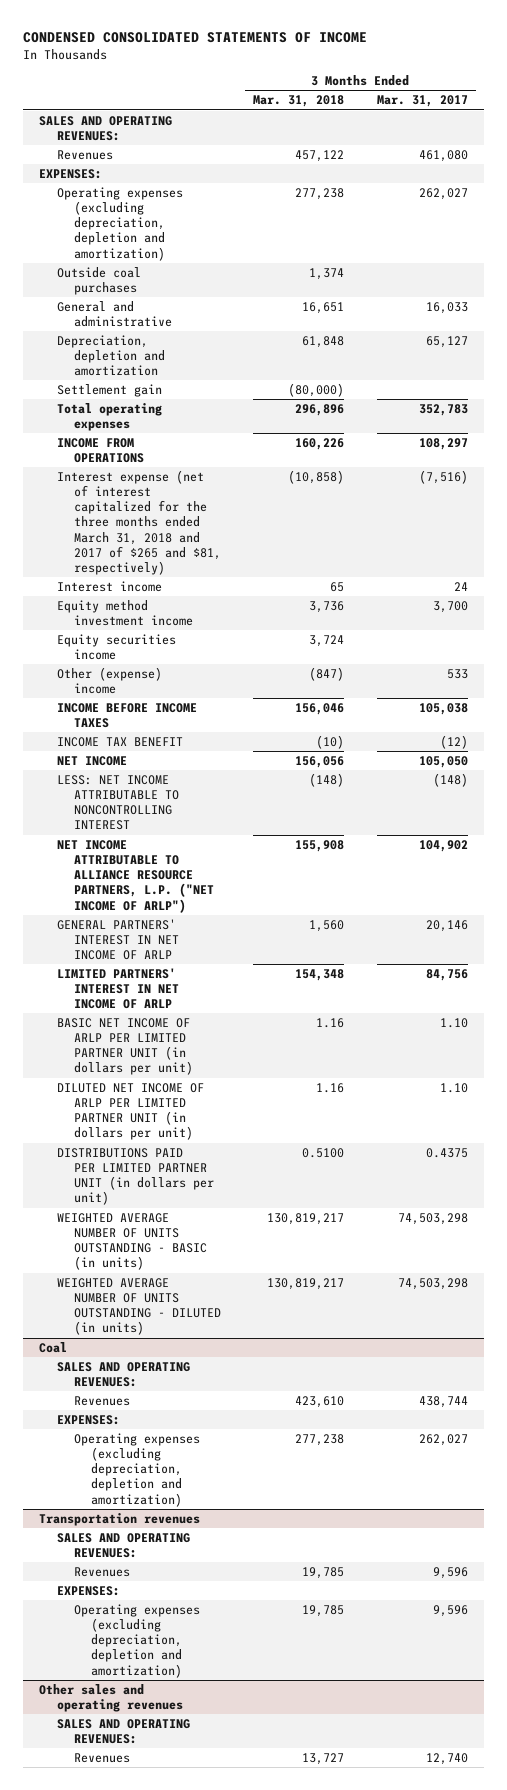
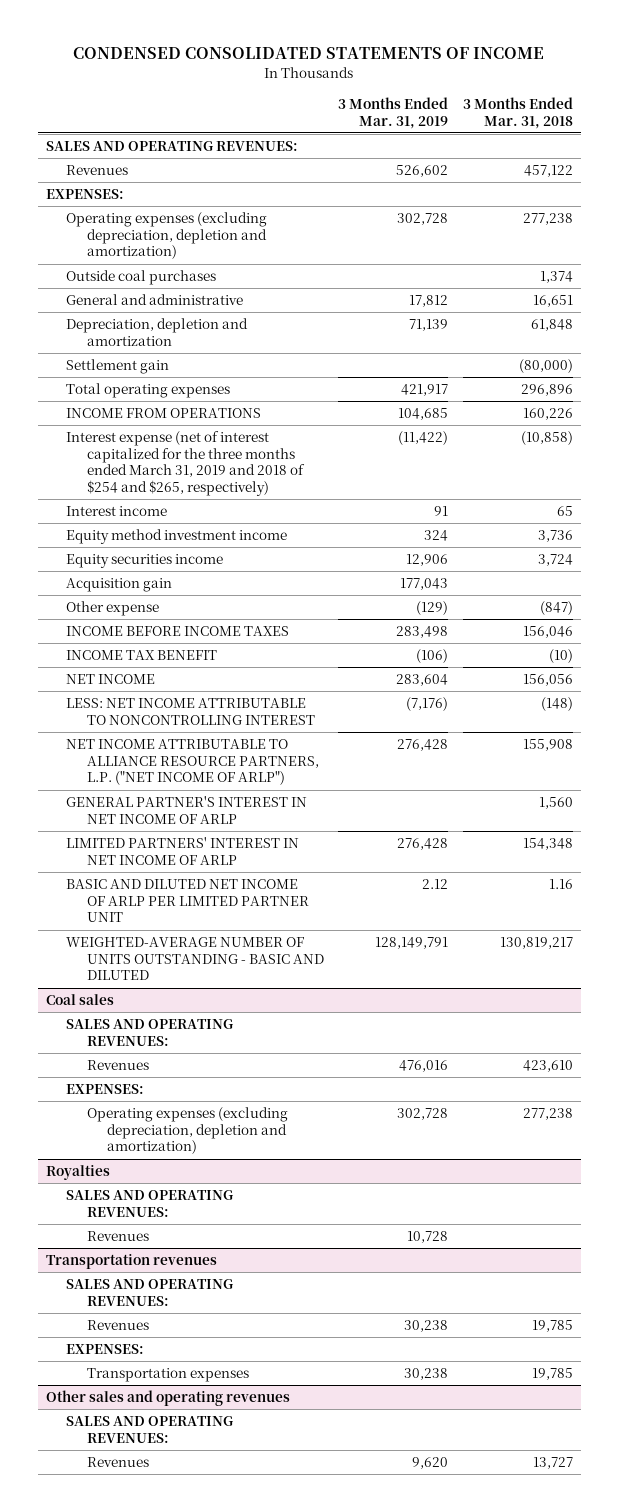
- | 3 Months Ended Mar. 31, 2018 | 3 Months Ended Mar. 31, 2017
+ | 3 Months Ended Mar. 31, 2019 | 3 Months Ended Mar. 31, 2018
- Interest expense (net of interest capitalized for the three months ended March 31, 2018 and 2017 of $265 and $81, respectively) | (10,858) | (7,516)
+ Interest expense (net of interest capitalized for the three months ended March 31, 2019 and 2018 of $254 and $265, respectively) | (11,422) | (10,858)
- Other (expense) income | (847) | 533
+ Acquisition gain | 177,043 |
+ Other expense | (129) | (847)
- GENERAL PARTNERS' INTEREST IN NET INCOME OF ARLP | 1,560 | 20,146
+ GENERAL PARTNER'S INTEREST IN NET INCOME OF ARLP | | 1,560
- BASIC NET INCOME OF ARLP PER LIMITED PARTNER UNIT (in dollars per unit) | 1.16 | 1.10
- DILUTED NET INCOME OF ARLP PER LIMITED PARTNER UNIT (in dollars per unit) | 1.16 | 1.10
- DISTRIBUTIONS PAID PER LIMITED PARTNER UNIT (in dollars per unit) | 0.5100 | 0.4375
- WEIGHTED AVERAGE NUMBER OF UNITS OUTSTANDING - BASIC (in units) | 130,819,217 | 74,503,298
- WEIGHTED AVERAGE NUMBER OF UNITS OUTSTANDING - DILUTED (in units) | 130,819,217 | 74,503,298
- Coal
+ BASIC AND DILUTED NET INCOME OF ARLP PER LIMITED PARTNER UNIT | 2.12 | 1.16
+ WEIGHTED-AVERAGE NUMBER OF UNITS OUTSTANDING - BASIC AND DILUTED | 128,149,791 | 130,819,217
+ Coal sales
+ Royalties
+ SALES AND OPERATING REVENUES:
+ Revenues | 10,728 |
@ Transportation revenues
- Operating expenses (excluding depreciation, depletion and amortization) | 19,785 | 9,596
+ Transportation expenses | 30,238 | 19,785

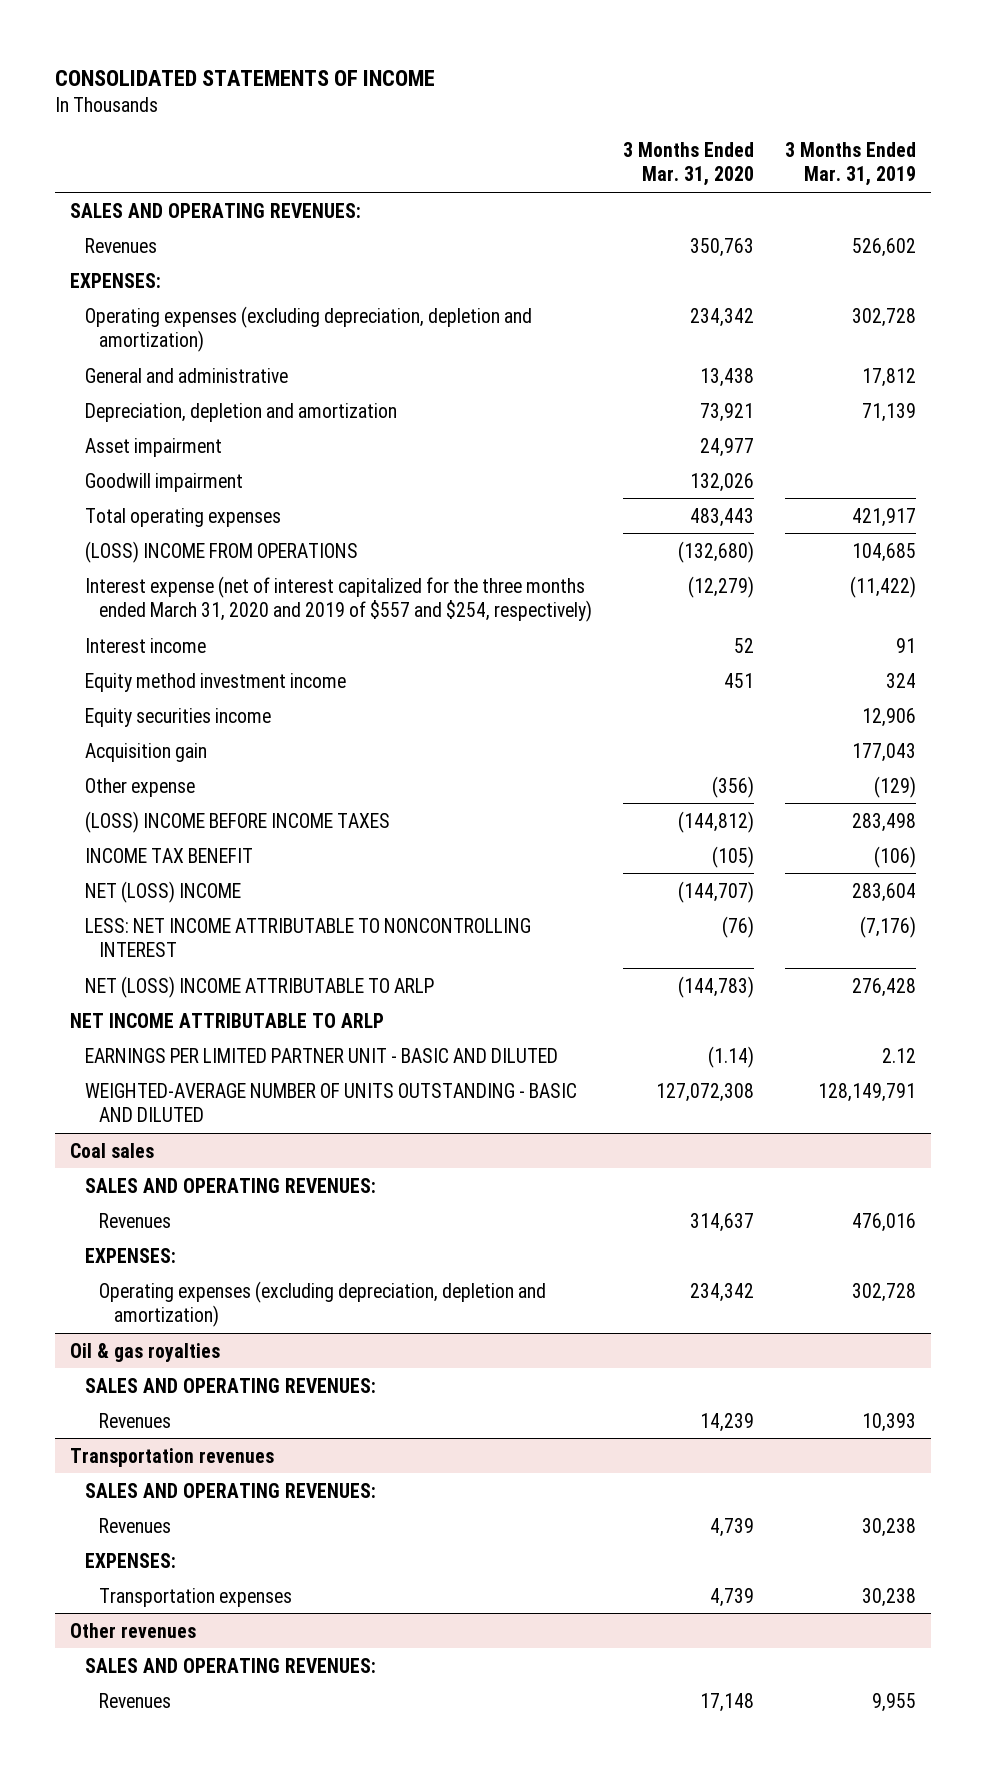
- CONDENSED CONSOLIDATED STATEMENTS OF INCOME
+ CONSOLIDATED STATEMENTS OF INCOME
- | 3 Months Ended Mar. 31, 2019 | 3 Months Ended Mar. 31, 2018
+ | 3 Months Ended Mar. 31, 2020 | 3 Months Ended Mar. 31, 2019
- Outside coal purchases | | 1,374
- Settlement gain | | (80,000)
+ Asset impairment | 24,977 |
+ Goodwill impairment | 132,026 |
- INCOME FROM OPERATIONS | 104,685 | 160,226
- Interest expense (net of interest capitalized for the three months ended March 31, 2019 and 2018 of $254 and $265, respectively) | (11,422) | (10,858)
+ (LOSS) INCOME FROM OPERATIONS | (132,680) | 104,685
+ Interest expense (net of interest capitalized for the three months ended March 31, 2020 and 2019 of $557 and $254, respectively) | (12,279) | (11,422)
- INCOME BEFORE INCOME TAXES | 283,498 | 156,046
+ (LOSS) INCOME BEFORE INCOME TAXES | (144,812) | 283,498
- NET INCOME | 283,604 | 156,056
+ NET (LOSS) INCOME | (144,707) | 283,604
- NET INCOME ATTRIBUTABLE TO ALLIANCE RESOURCE PARTNERS, L.P. ("NET INCOME OF ARLP") | 276,428 | 155,908
- GENERAL PARTNER'S INTEREST IN NET INCOME OF ARLP | | 1,560
- LIMITED PARTNERS' INTEREST IN NET INCOME OF ARLP | 276,428 | 154,348
- BASIC AND DILUTED NET INCOME OF ARLP PER LIMITED PARTNER UNIT | 2.12 | 1.16
+ NET (LOSS) INCOME ATTRIBUTABLE TO ARLP | (144,783) | 276,428
+ NET INCOME ATTRIBUTABLE TO ARLP
+ EARNINGS PER LIMITED PARTNER UNIT - BASIC AND DILUTED | (1.14) | 2.12
- Royalties
+ Oil & gas royalties
- Revenues | 10,728 |
+ Revenues | 14,239 | 10,393
- Other sales and operating revenues
+ Other revenues
- Revenues | 9,620 | 13,727
+ Revenues | 17,148 | 9,955

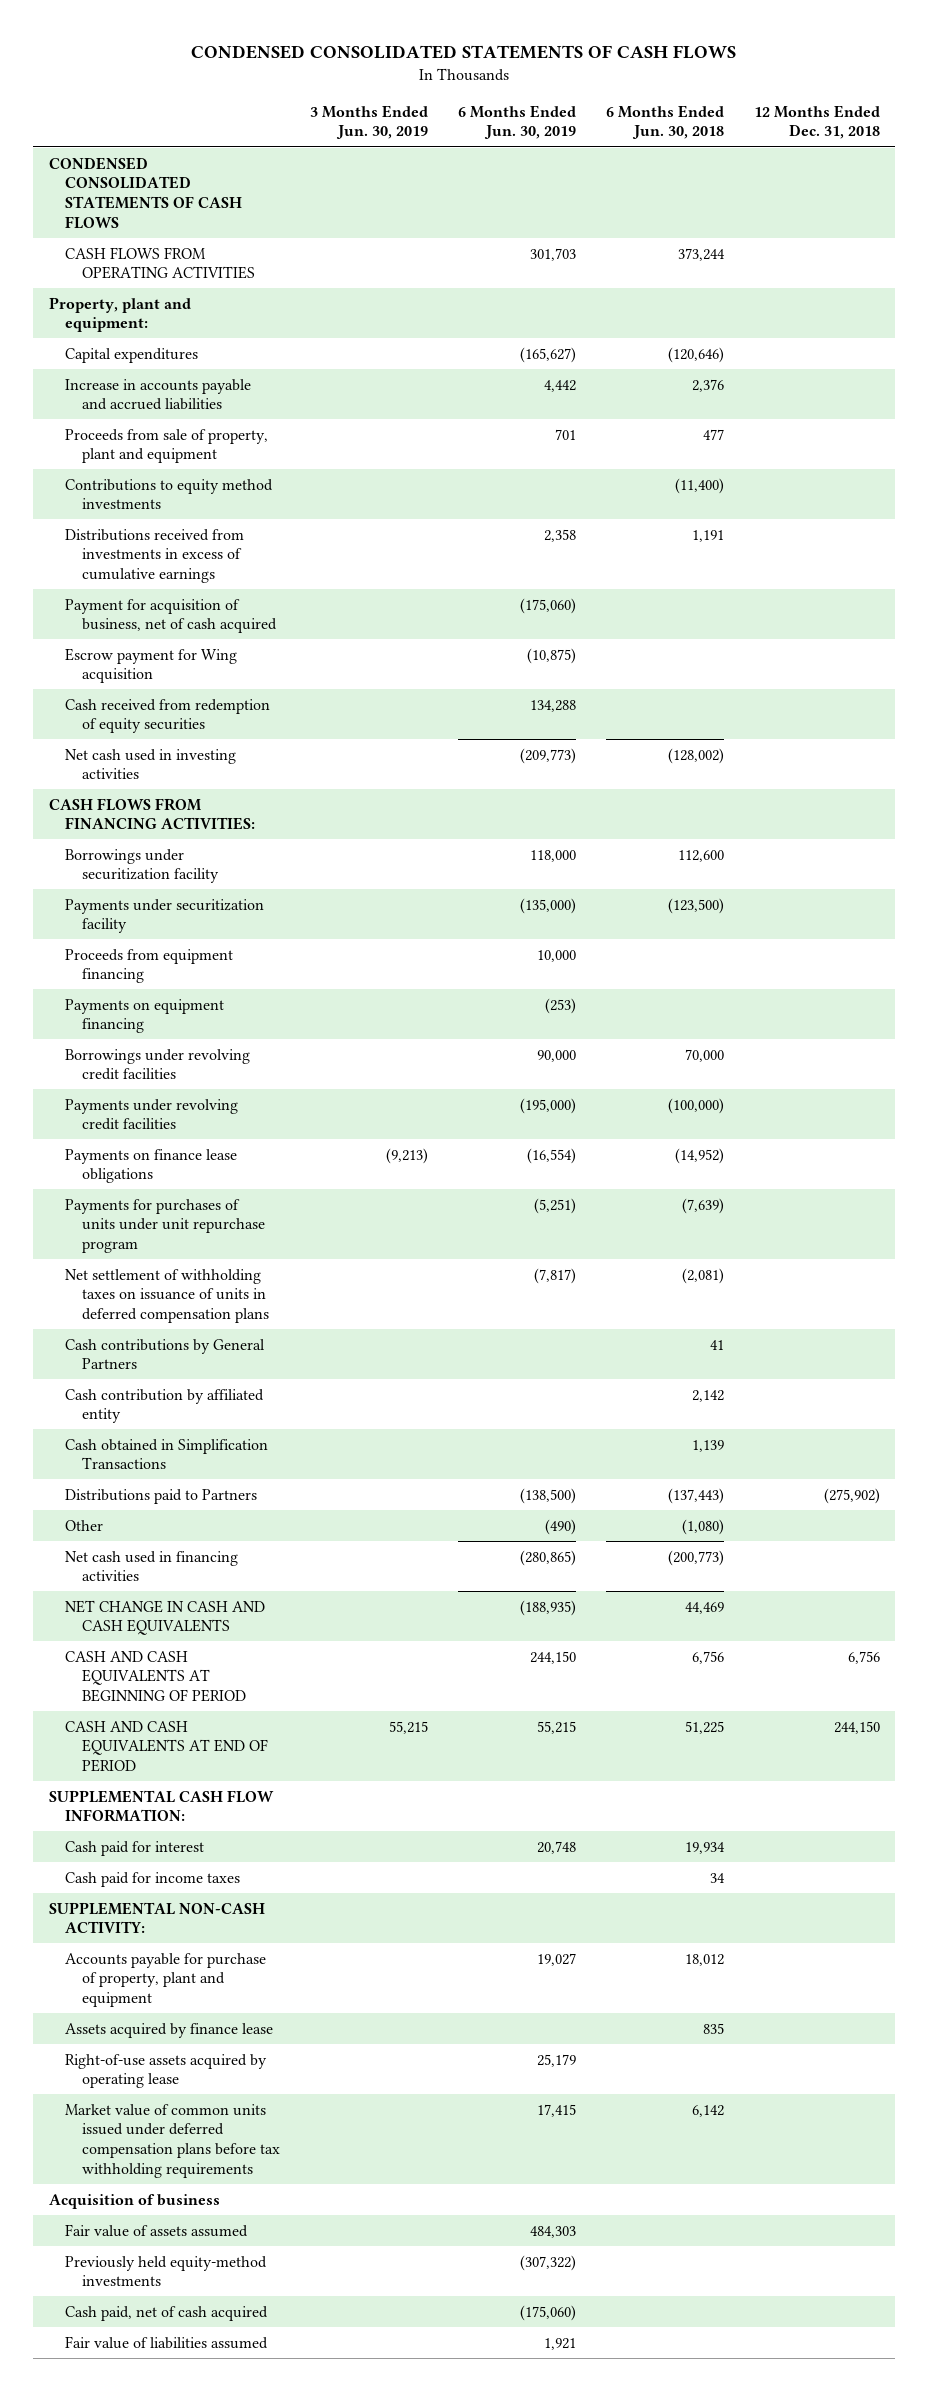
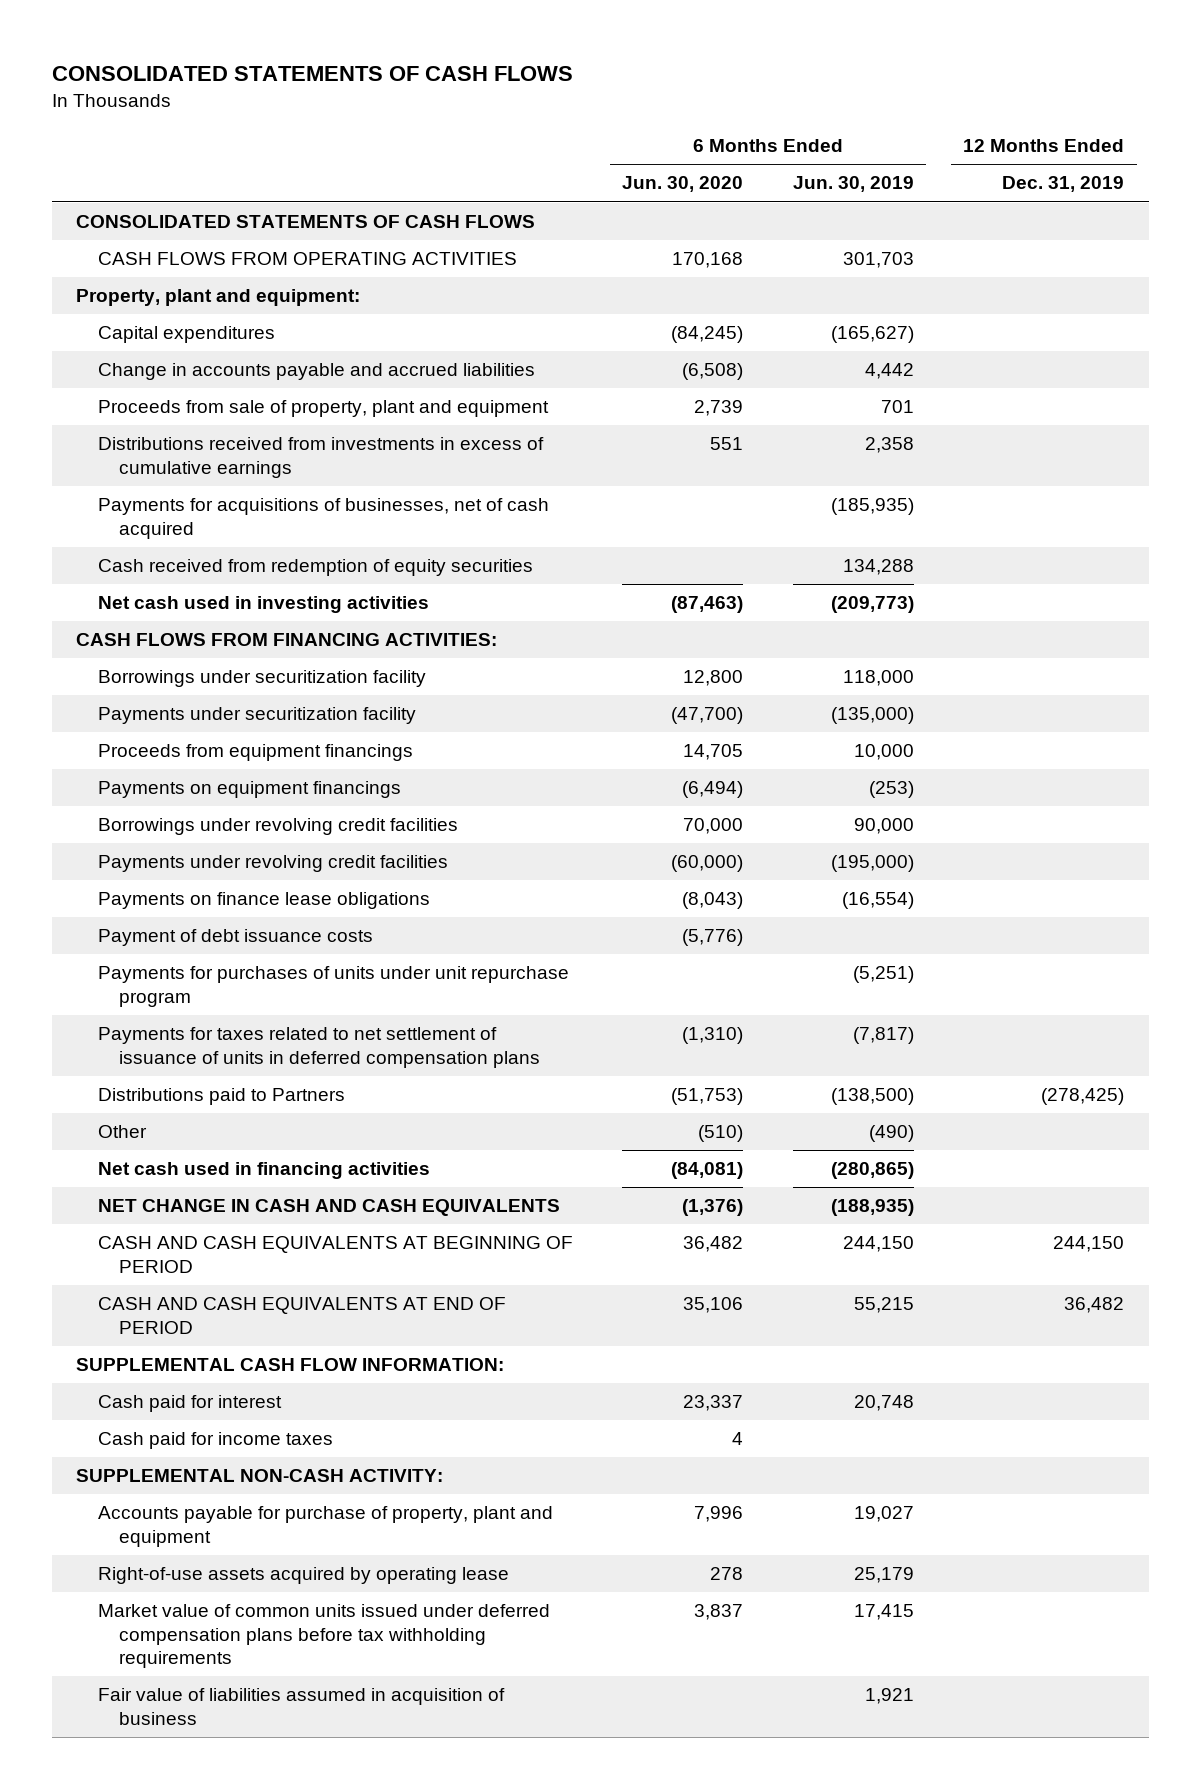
- CONDENSED CONSOLIDATED STATEMENTS OF CASH FLOWS
+ CONSOLIDATED STATEMENTS OF CASH FLOWS
- | 3 Months Ended Jun. 30, 2019 | 6 Months Ended Jun. 30, 2019 | 6 Months Ended Jun. 30, 2018 | 12 Months Ended Dec. 31, 2018
+ | 6 Months Ended Jun. 30, 2020 | 6 Months Ended Jun. 30, 2019 | 12 Months Ended Dec. 31, 2019
- CONDENSED CONSOLIDATED STATEMENTS OF CASH FLOWS
+ CONSOLIDATED STATEMENTS OF CASH FLOWS
- Increase in accounts payable and accrued liabilities | | 4,442 | 2,376 |
+ Change in accounts payable and accrued liabilities | (6,508) | 4,442 |
- Contributions to equity method investments | | | (11,400) |
- Payment for acquisition of business, net of cash acquired | | (175,060) | |
- Escrow payment for Wing acquisition | | (10,875) | |
+ Payments for acquisitions of businesses, net of cash acquired | | (185,935) |
- Proceeds from equipment financing | | 10,000 | |
- Payments on equipment financing | | (253) | |
+ Proceeds from equipment financings | 14,705 | 10,000 |
+ Payments on equipment financings | (6,494) | (253) |
+ Payment of debt issuance costs | (5,776) | |
- Net settlement of withholding taxes on issuance of units in deferred compensation plans | | (7,817) | (2,081) |
- Cash contributions by General Partners | | | 41 |
- Cash contribution by affiliated entity | | | 2,142 |
- Cash obtained in Simplification Transactions | | | 1,139 |
+ Payments for taxes related to net settlement of issuance of units in deferred compensation plans | (1,310) | (7,817) |
- Assets acquired by finance lease | | | 835 |
- Acquisition of business
- Fair value of assets assumed | | 484,303 | |
- Previously held equity-method investments | | (307,322) | |
- Cash paid, net of cash acquired | | (175,060) | |
- Fair value of liabilities assumed | | 1,921 | |
+ Fair value of liabilities assumed in acquisition of business | | 1,921 |

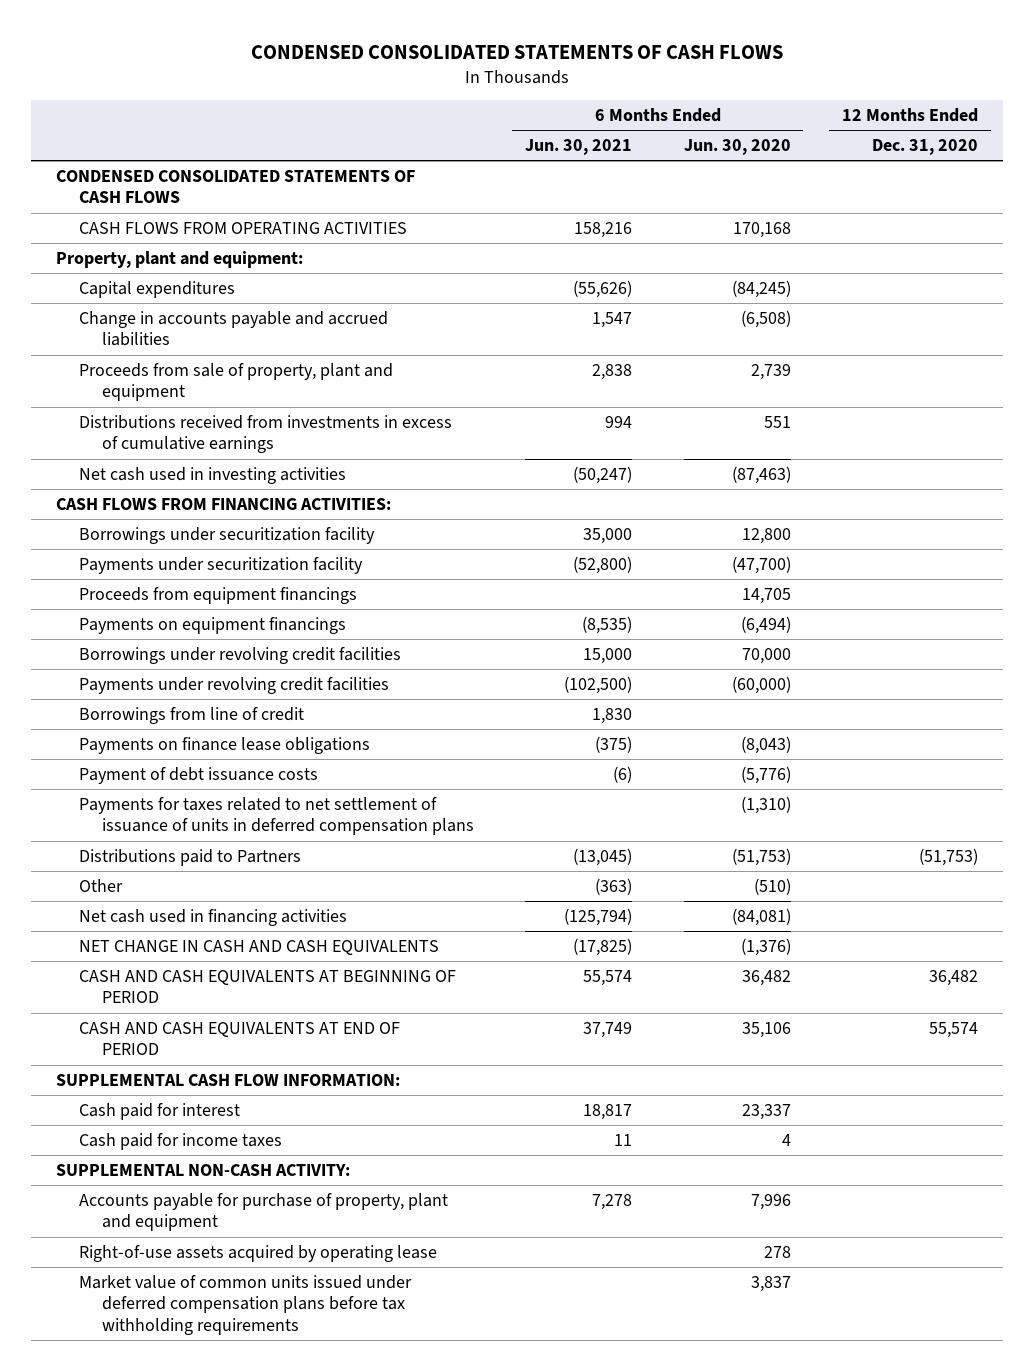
- CONSOLIDATED STATEMENTS OF CASH FLOWS
+ CONDENSED CONSOLIDATED STATEMENTS OF CASH FLOWS
- | 6 Months Ended Jun. 30, 2020 | 6 Months Ended Jun. 30, 2019 | 12 Months Ended Dec. 31, 2019
+ | 6 Months Ended Jun. 30, 2021 | 6 Months Ended Jun. 30, 2020 | 12 Months Ended Dec. 31, 2020
- CONSOLIDATED STATEMENTS OF CASH FLOWS
+ CONDENSED CONSOLIDATED STATEMENTS OF CASH FLOWS
- Payments for acquisitions of businesses, net of cash acquired | | (185,935) |
- Cash received from redemption of equity securities | | 134,288 |
+ Borrowings from line of credit | 1,830 | |
- Payments for purchases of units under unit repurchase program | | (5,251) |
- Fair value of liabilities assumed in acquisition of business | | 1,921 |

